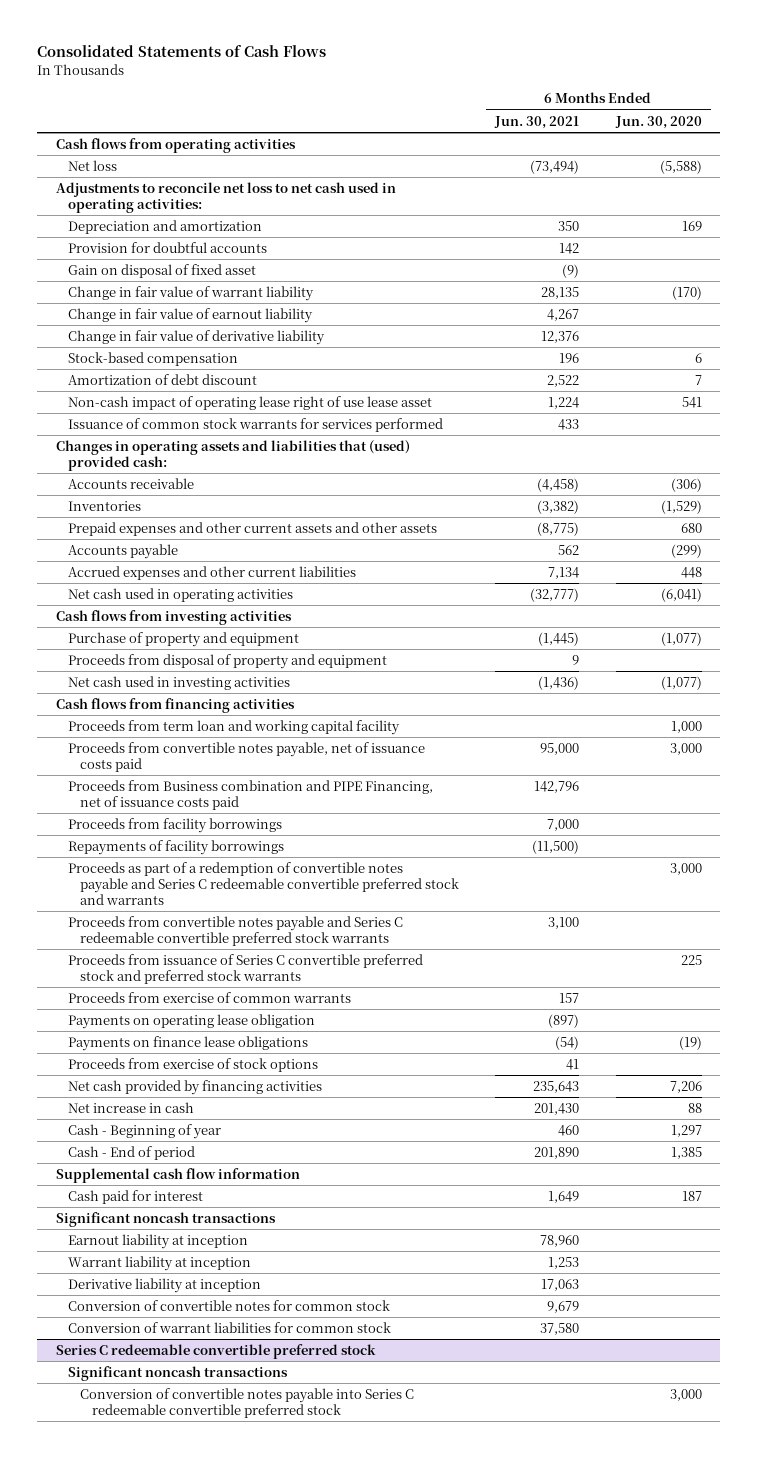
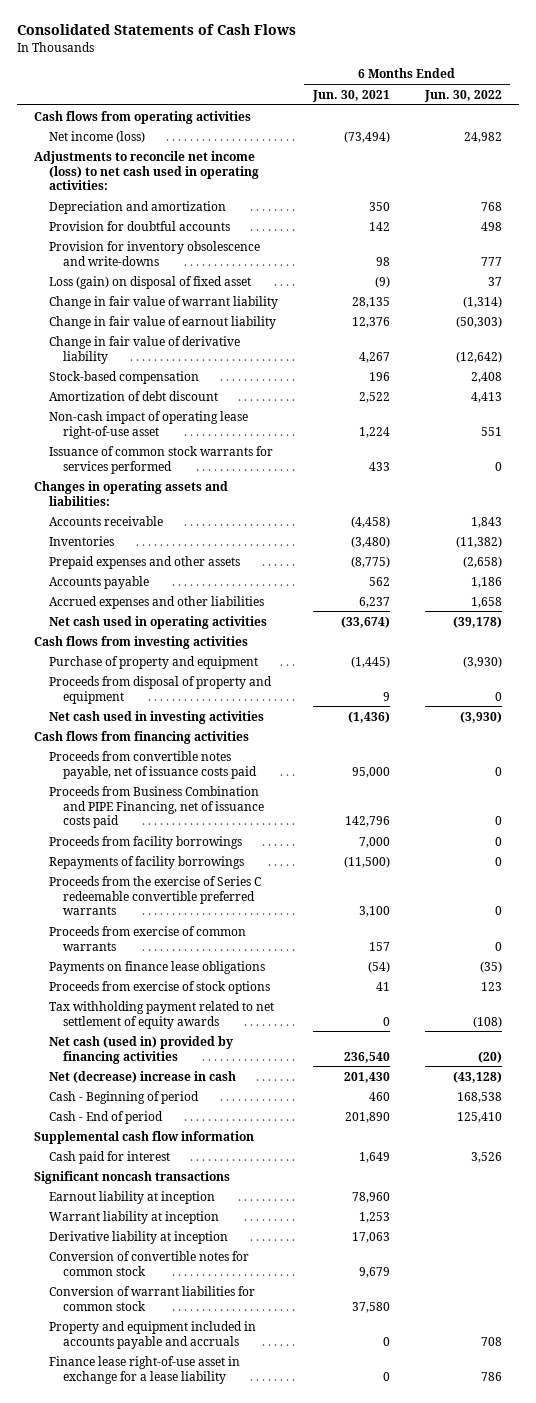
- | 6 Months Ended Jun. 30, 2021 | 6 Months Ended Jun. 30, 2020
+ | 6 Months Ended Jun. 30, 2021 | 6 Months Ended Jun. 30, 2022
- Net loss | (73,494) | (5,588)
- Adjustments to reconcile net loss to net cash used in operating activities:
+ Net income (loss) | (73,494) | 24,982
+ Adjustments to reconcile net income (loss) to net cash used in operating activities:
- Gain on disposal of fixed asset | (9) |
+ Provision for inventory obsolescence and write-downs | 98 | 777
+ Loss (gain) on disposal of fixed asset | (9) | 37
- Change in fair value of earnout liability | 4,267 |
- Change in fair value of derivative liability | 12,376 |
+ Change in fair value of earnout liability | 12,376 | (50,303)
+ Change in fair value of derivative liability | 4,267 | (12,642)
- Non-cash impact of operating lease right of use lease asset | 1,224 | 541
+ Non-cash impact of operating lease right-of-use asset | 1,224 | 551
- Changes in operating assets and liabilities that (used) provided cash:
+ Changes in operating assets and liabilities:
- Inventories | (3,382) | (1,529)
- Prepaid expenses and other current assets and other assets | (8,775) | 680
+ Inventories | (3,480) | (11,382)
+ Prepaid expenses and other assets | (8,775) | (2,658)
- Accrued expenses and other current liabilities | 7,134 | 448
- Net cash used in operating activities | (32,777) | (6,041)
+ Accrued expenses and other liabilities | 6,237 | 1,658
+ Net cash used in operating activities | (33,674) | (39,178)
- Proceeds from term loan and working capital facility | | 1,000
- Proceeds from Business combination and PIPE Financing, net of issuance costs paid | 142,796 |
+ Proceeds from Business Combination and PIPE Financing, net of issuance costs paid | 142,796 | 0
- Proceeds as part of a redemption of convertible notes payable and Series C redeemable convertible preferred stock and warrants | | 3,000
- Proceeds from convertible notes payable and Series C redeemable convertible preferred stock warrants | 3,100 |
- Proceeds from issuance of Series C convertible preferred stock and preferred stock warrants | | 225
+ Proceeds from the exercise of Series C redeemable convertible preferred warrants | 3,100 | 0
- Payments on operating lease obligation | (897) |
- Net cash provided by financing activities | 235,643 | 7,206
- Net increase in cash | 201,430 | 88
- Cash - Beginning of year | 460 | 1,297
+ Tax withholding payment related to net settlement of equity awards | 0 | (108)
+ Net cash (used in) provided by financing activities | 236,540 | (20)
+ Net (decrease) increase in cash | 201,430 | (43,128)
+ Cash - Beginning of period | 460 | 168,538
- Series C redeemable convertible preferred stock
- Significant noncash transactions
- Conversion of convertible notes payable into Series C redeemable convertible preferred stock | | 3,000
+ Property and equipment included in accounts payable and accruals | 0 | 708
+ Finance lease right-of-use asset in exchange for a lease liability | 0 | 786

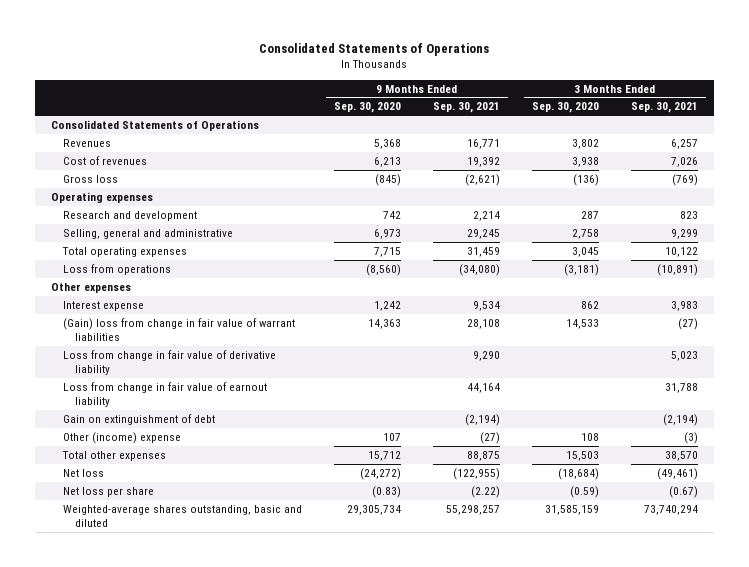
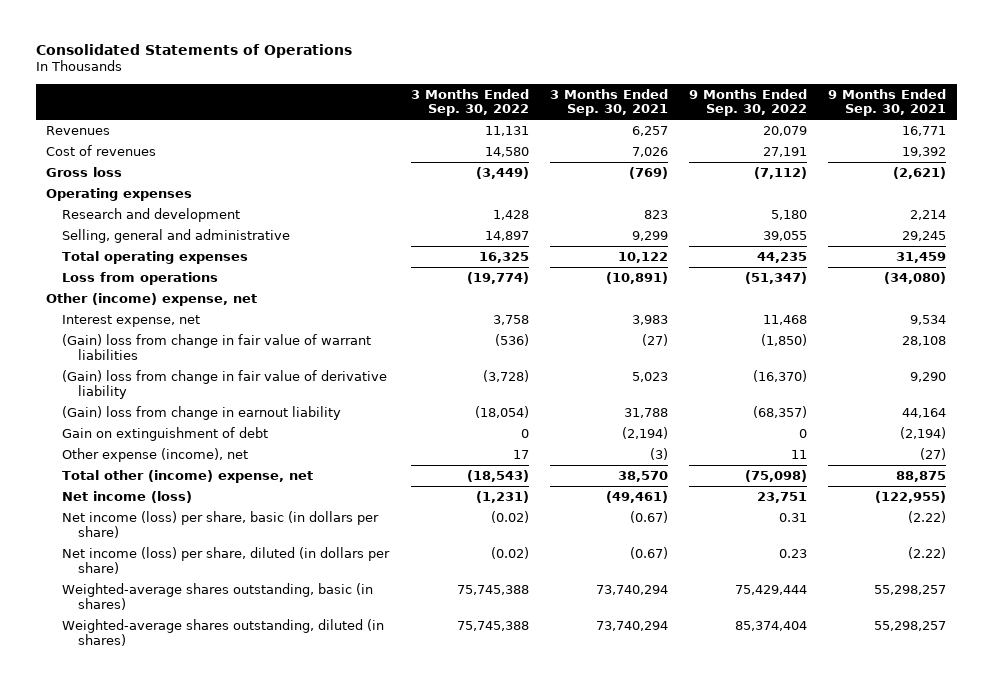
- | 9 Months Ended Sep. 30, 2020 | 9 Months Ended Sep. 30, 2021 | 3 Months Ended Sep. 30, 2020 | 3 Months Ended Sep. 30, 2021
+ | 3 Months Ended Sep. 30, 2022 | 3 Months Ended Sep. 30, 2021 | 9 Months Ended Sep. 30, 2022 | 9 Months Ended Sep. 30, 2021
- Consolidated Statements of Operations
- Other expenses
- Interest expense | 1,242 | 9,534 | 862 | 3,983
+ Other (income) expense, net
+ Interest expense, net | 3,758 | 3,983 | 11,468 | 9,534
- Loss from change in fair value of derivative liability | | 9,290 | | 5,023
- Loss from change in fair value of earnout liability | | 44,164 | | 31,788
+ (Gain) loss from change in fair value of derivative liability | (3,728) | 5,023 | (16,370) | 9,290
+ (Gain) loss from change in earnout liability | (18,054) | 31,788 | (68,357) | 44,164
- Other (income) expense | 107 | (27) | 108 | (3)
- Total other expenses | 15,712 | 88,875 | 15,503 | 38,570
- Net loss | (24,272) | (122,955) | (18,684) | (49,461)
- Net loss per share | (0.83) | (2.22) | (0.59) | (0.67)
- Weighted-average shares outstanding, basic and diluted | 29,305,734 | 55,298,257 | 31,585,159 | 73,740,294
+ Other expense (income), net | 17 | (3) | 11 | (27)
+ Total other (income) expense, net | (18,543) | 38,570 | (75,098) | 88,875
+ Net income (loss) | (1,231) | (49,461) | 23,751 | (122,955)
+ Net income (loss) per share, basic (in dollars per share) | (0.02) | (0.67) | 0.31 | (2.22)
+ Net income (loss) per share, diluted (in dollars per share) | (0.02) | (0.67) | 0.23 | (2.22)
+ Weighted-average shares outstanding, basic (in shares) | 75,745,388 | 73,740,294 | 75,429,444 | 55,298,257
+ Weighted-average shares outstanding, diluted (in shares) | 75,745,388 | 73,740,294 | 85,374,404 | 55,298,257

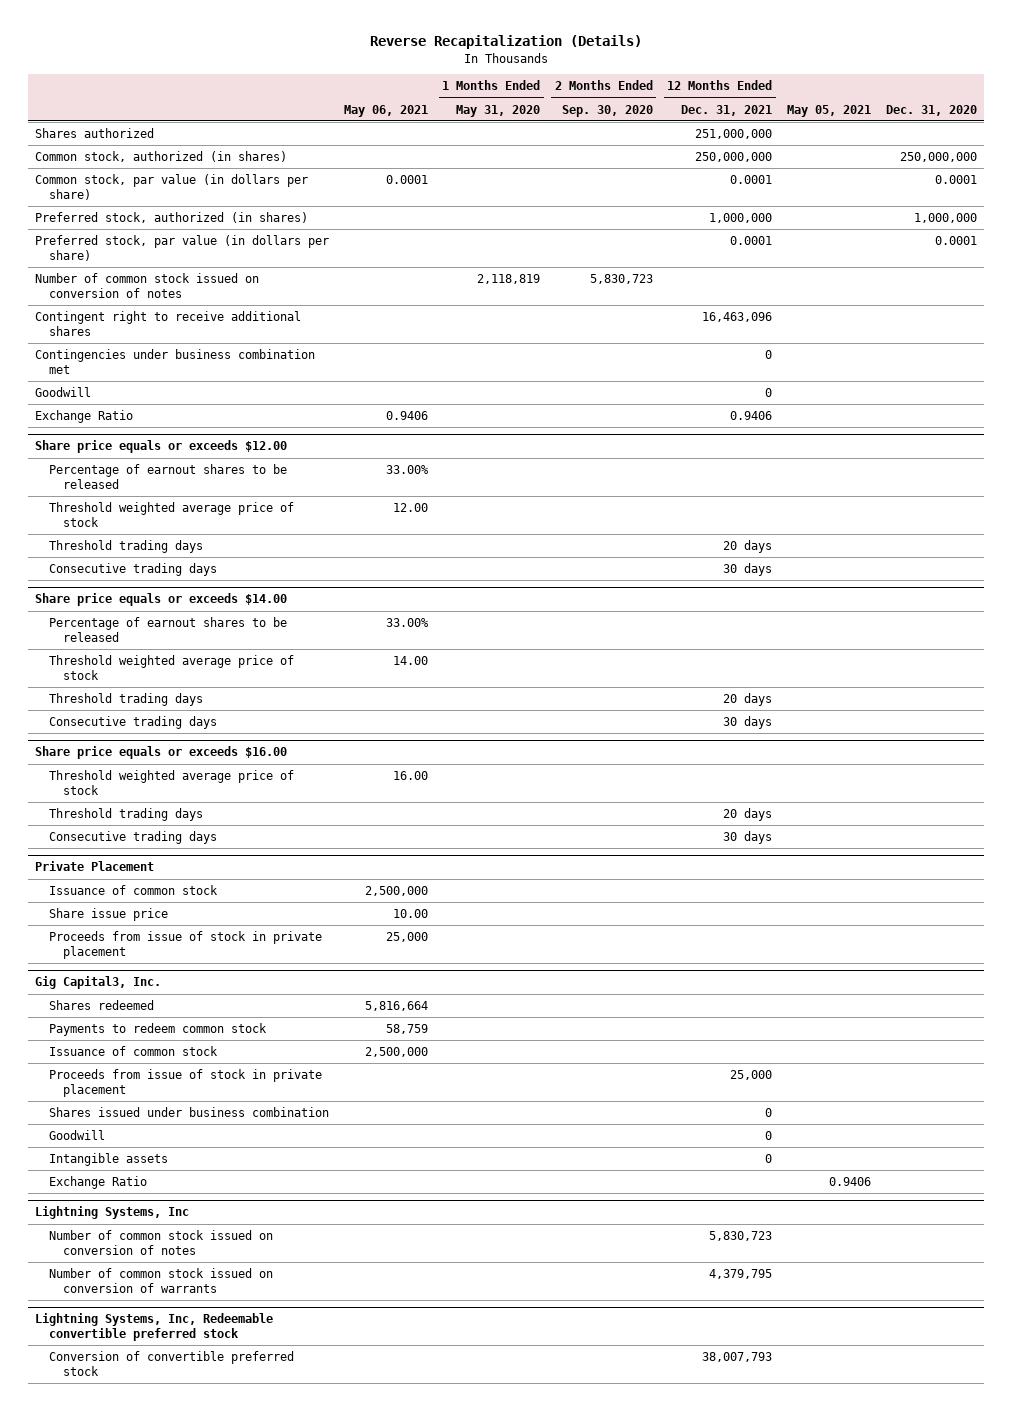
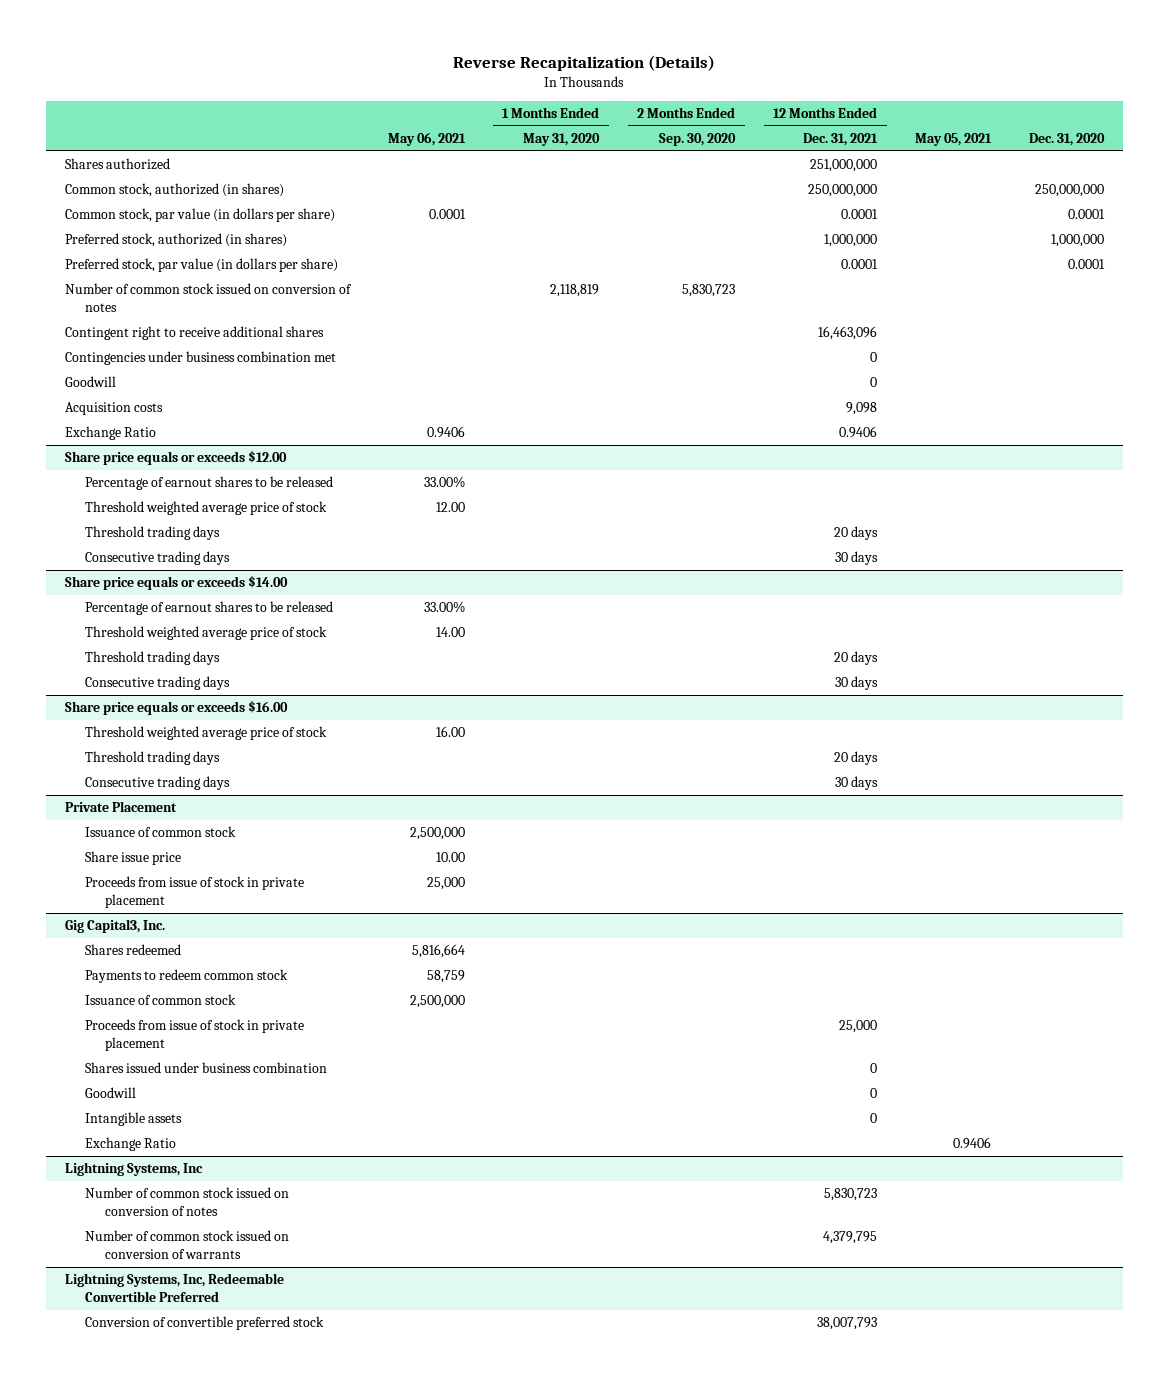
+ Acquisition costs | | | | 9,098 | |
- Lightning Systems, Inc, Redeemable convertible preferred stock
+ Lightning Systems, Inc, Redeemable Convertible Preferred

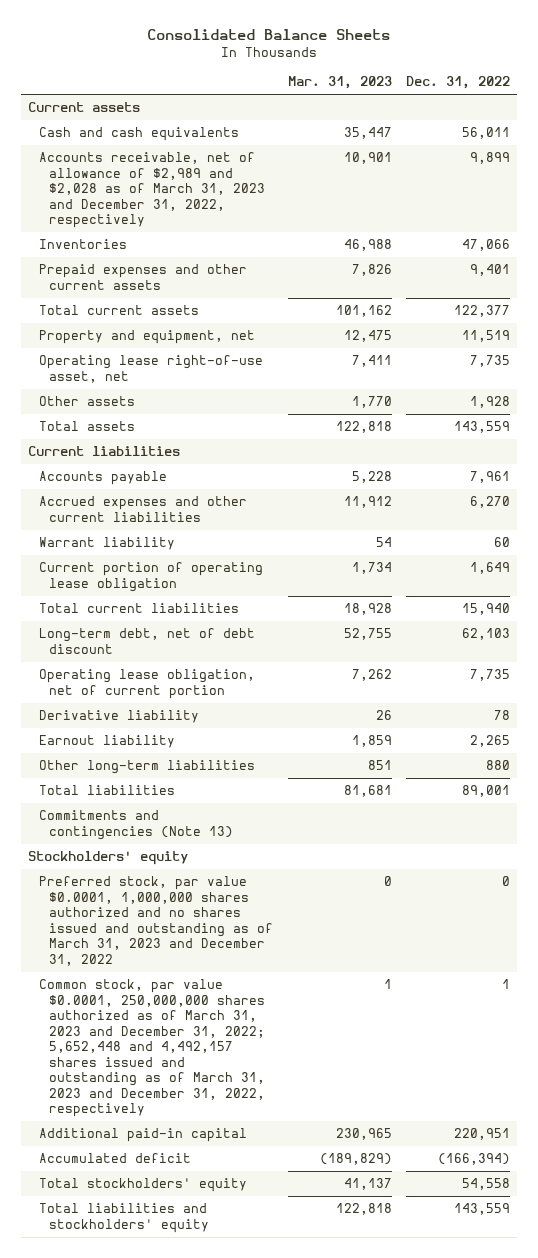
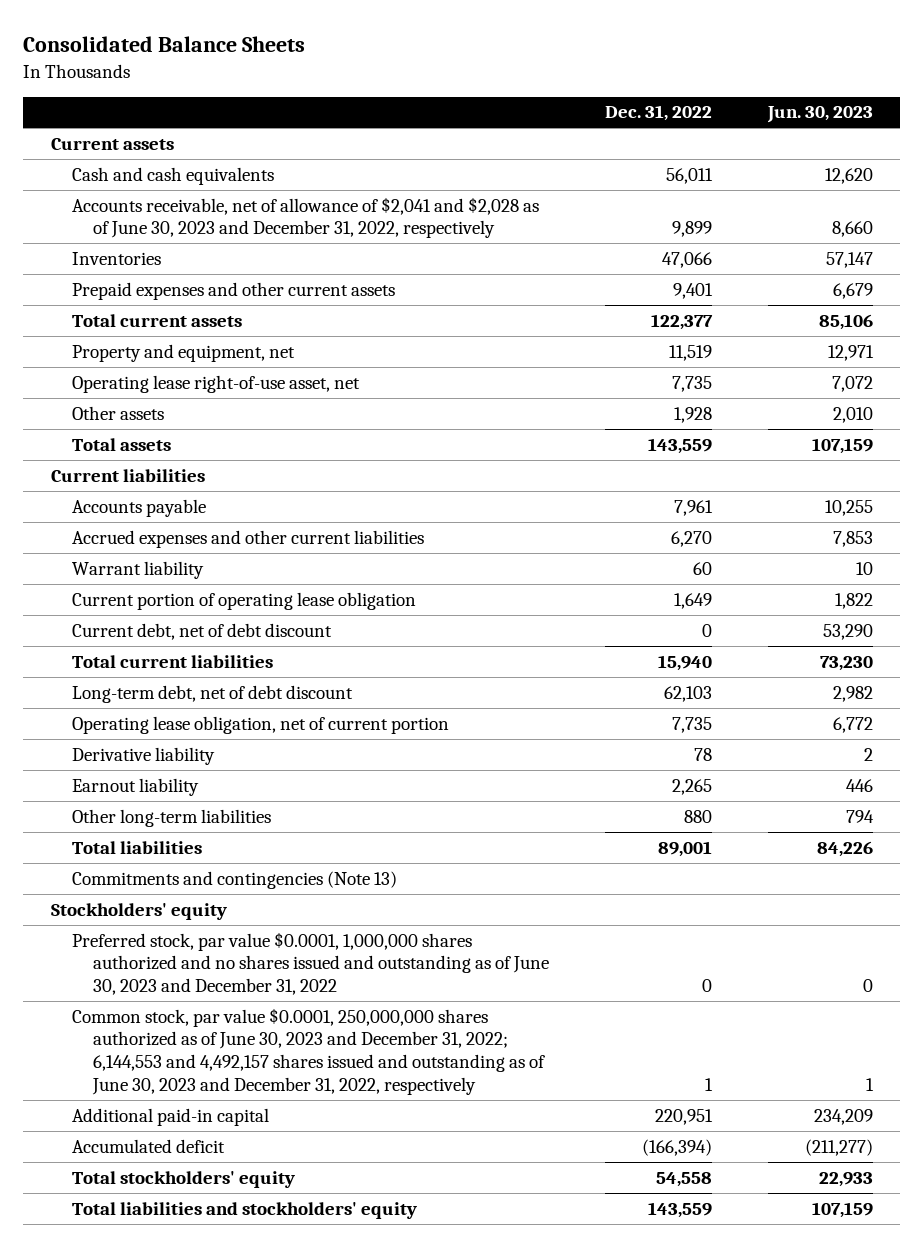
- | Mar. 31, 2023 | Dec. 31, 2022
+ | Dec. 31, 2022 | Jun. 30, 2023
- Accounts receivable, net of allowance of $2,989 and $2,028 as of March 31, 2023 and December 31, 2022, respectively | 10,901 | 9,899
+ Accounts receivable, net of allowance of $2,041 and $2,028 as of June 30, 2023 and December 31, 2022, respectively | 9,899 | 8,660
+ Current debt, net of debt discount | 0 | 53,290
- Preferred stock, par value $0.0001, 1,000,000 shares authorized and no shares issued and outstanding as of March 31, 2023 and December 31, 2022 | 0 | 0
- Common stock, par value $0.0001, 250,000,000 shares authorized as of March 31, 2023 and December 31, 2022; 5,652,448 and 4,492,157 shares issued and outstanding as of March 31, 2023 and December 31, 2022, respectively | 1 | 1
+ Preferred stock, par value $0.0001, 1,000,000 shares authorized and no shares issued and outstanding as of June 30, 2023 and December 31, 2022 | 0 | 0
+ Common stock, par value $0.0001, 250,000,000 shares authorized as of June 30, 2023 and December 31, 2022; 6,144,553 and 4,492,157 shares issued and outstanding as of June 30, 2023 and December 31, 2022, respectively | 1 | 1

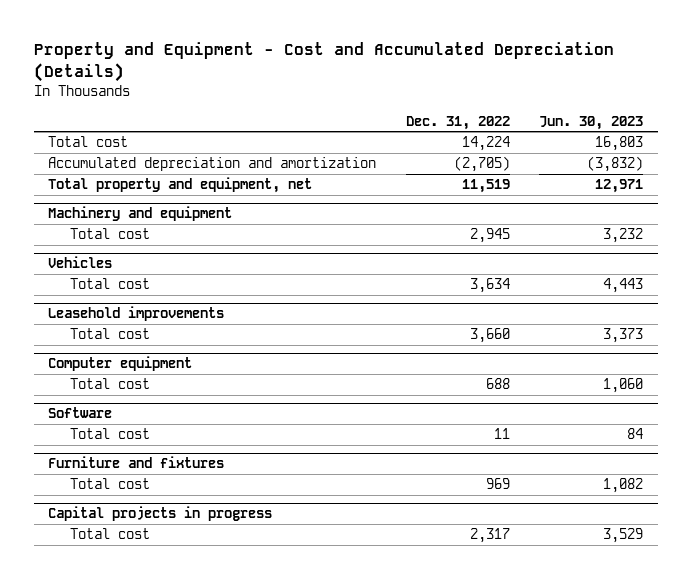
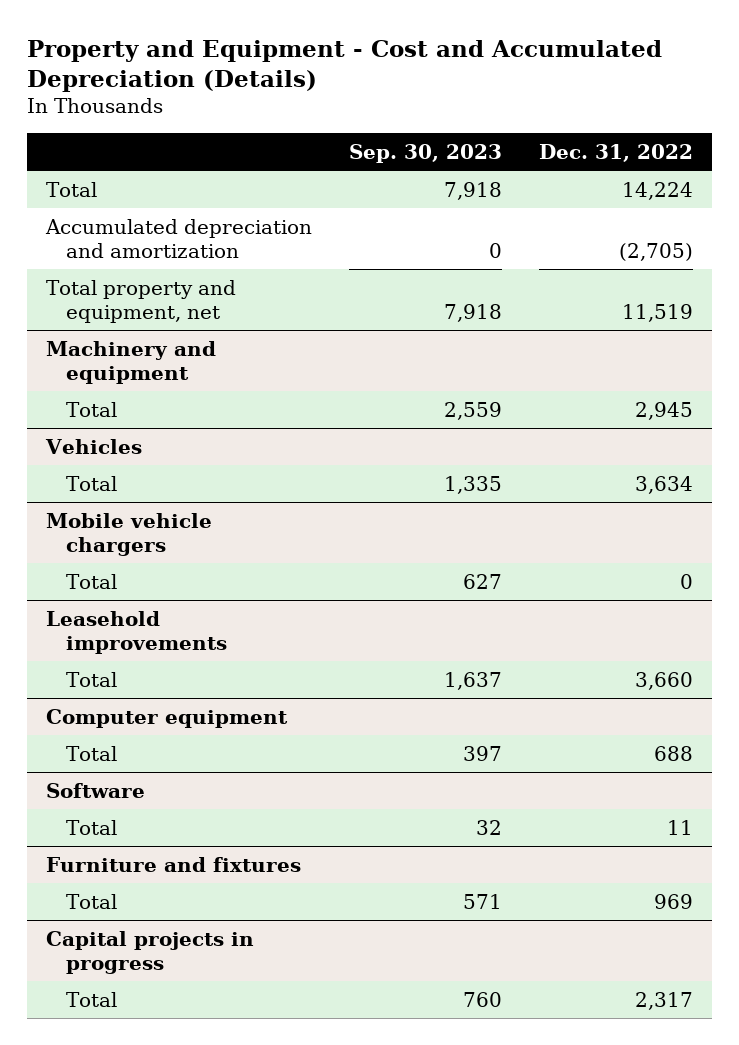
- | Dec. 31, 2022 | Jun. 30, 2023
+ | Sep. 30, 2023 | Dec. 31, 2022
- Total cost | 14,224 | 16,803
+ Total | 7,918 | 14,224
@ Machinery and equipment
- Total cost | 2,945 | 3,232
+ Total | 2,559 | 2,945
@ Vehicles
- Total cost | 3,634 | 4,443
+ Total | 1,335 | 3,634
+ Mobile vehicle chargers
+ Total | 627 | 0
@ Leasehold improvements
- Total cost | 3,660 | 3,373
+ Total | 1,637 | 3,660
@ Computer equipment
- Total cost | 688 | 1,060
+ Total | 397 | 688
@ Software
- Total cost | 11 | 84
+ Total | 32 | 11
@ Furniture and fixtures
- Total cost | 969 | 1,082
+ Total | 571 | 969
@ Capital projects in progress
- Total cost | 2,317 | 3,529
+ Total | 760 | 2,317

